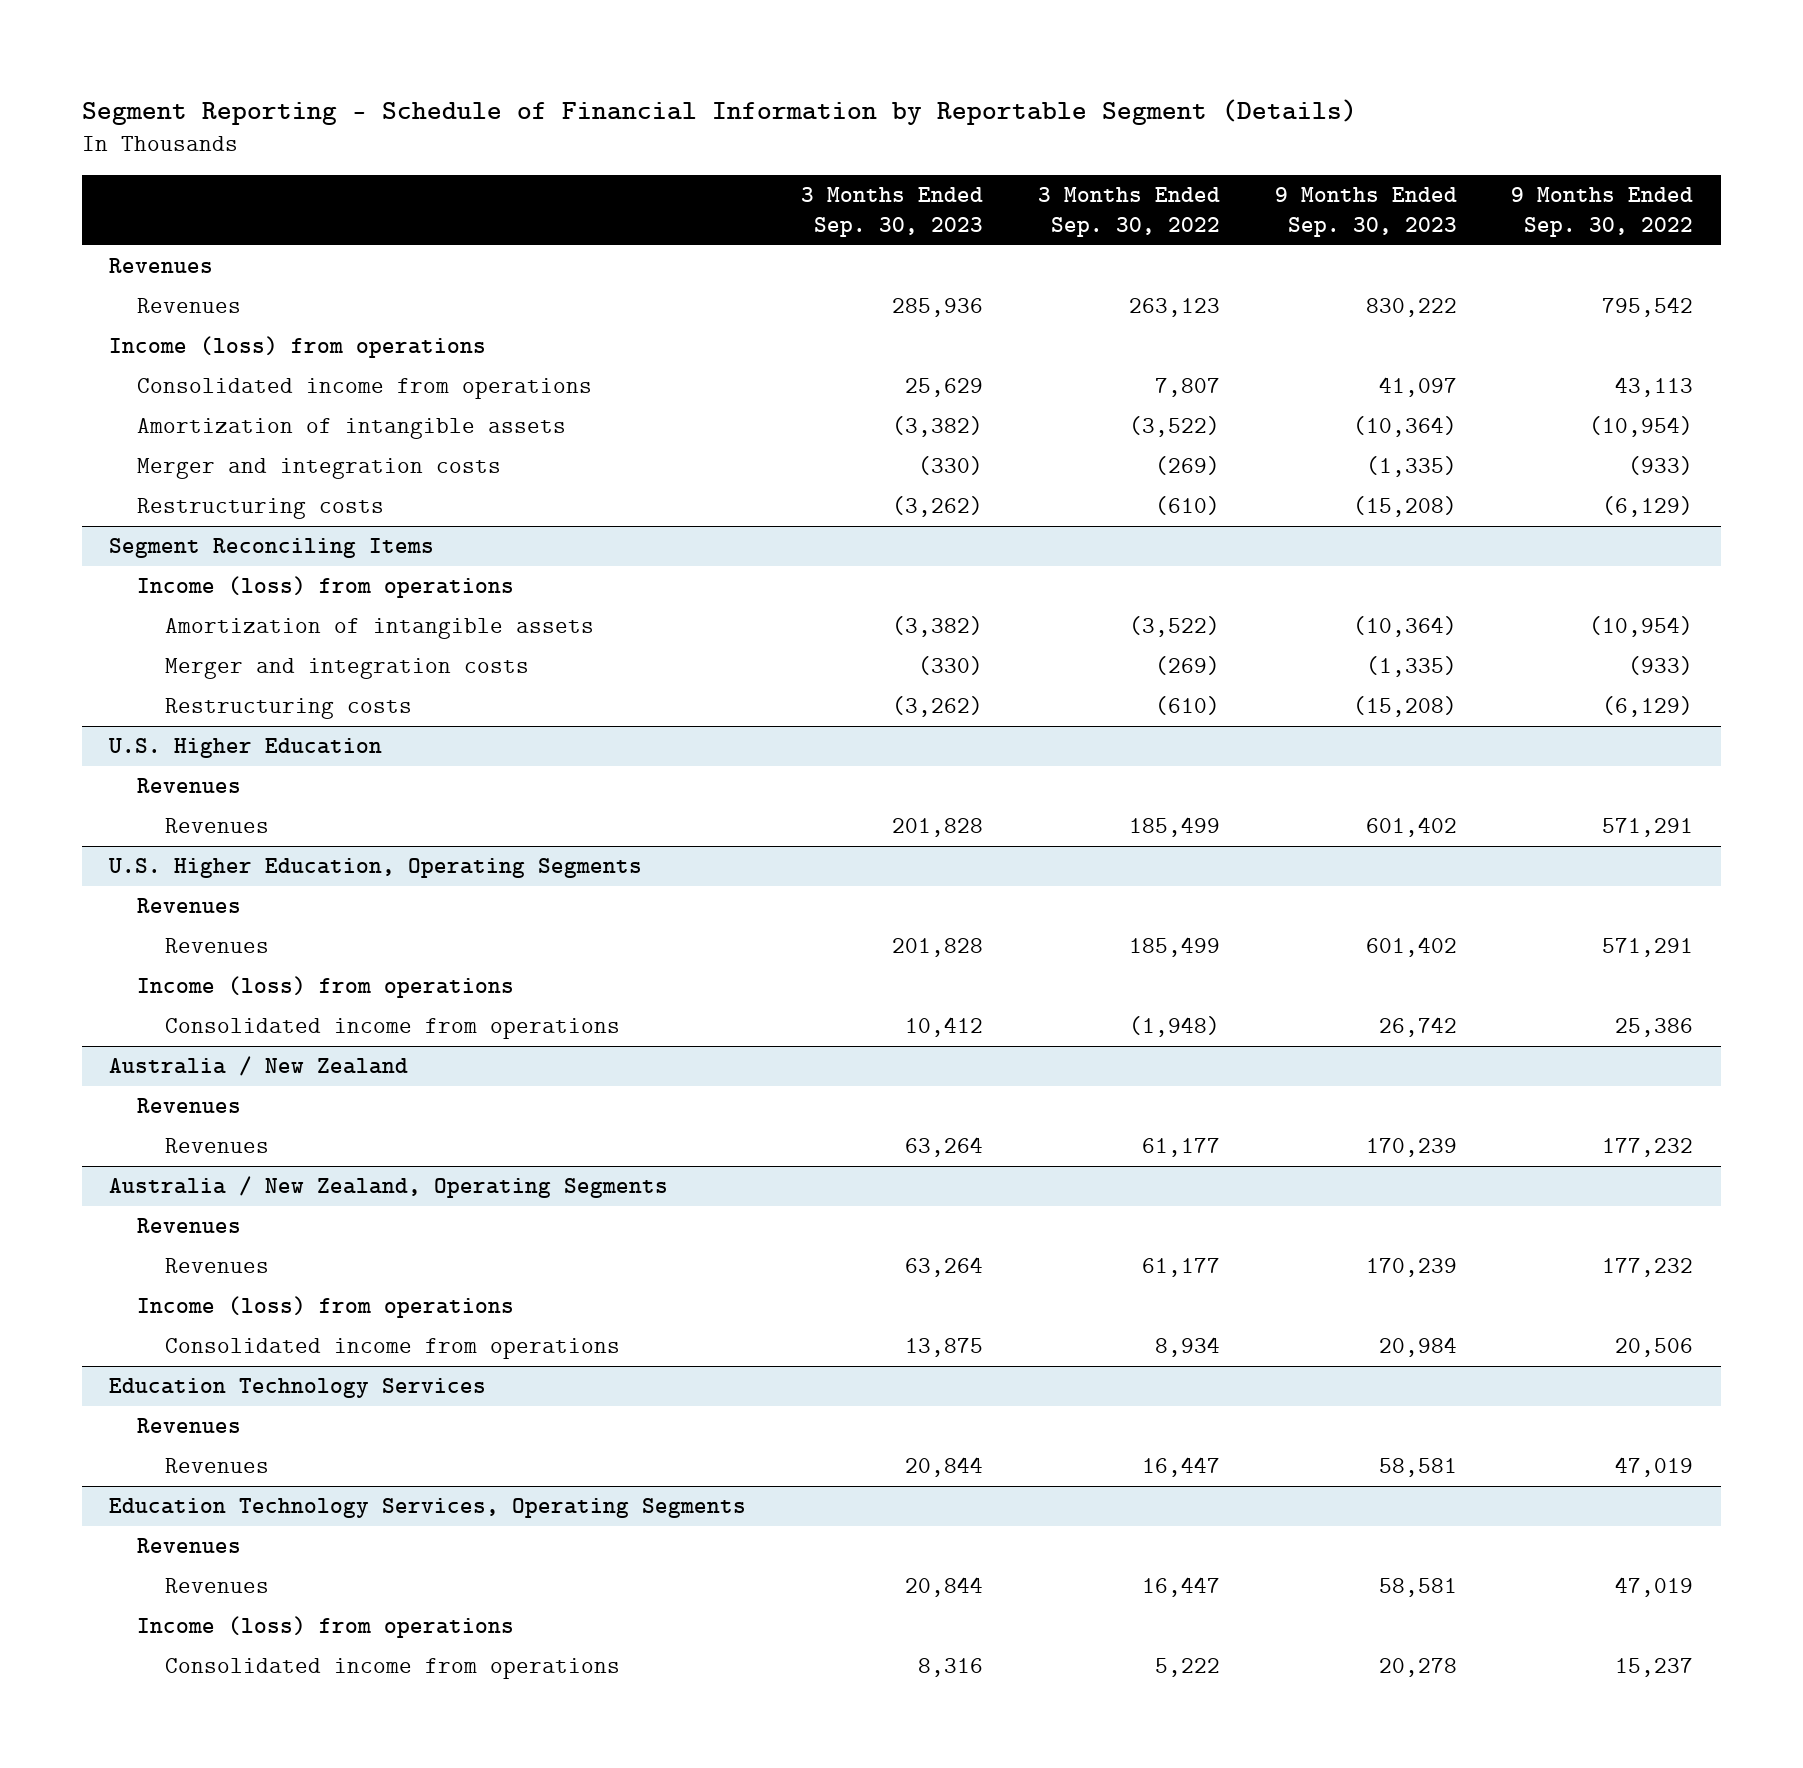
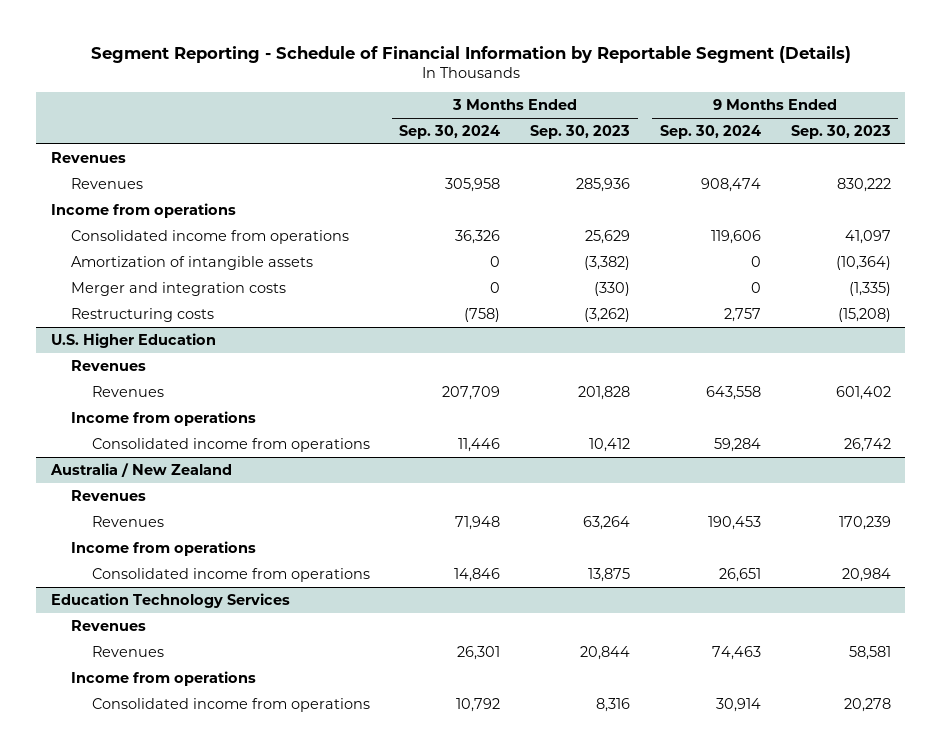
- | 3 Months Ended Sep. 30, 2023 | 3 Months Ended Sep. 30, 2022 | 9 Months Ended Sep. 30, 2023 | 9 Months Ended Sep. 30, 2022
+ | 3 Months Ended Sep. 30, 2024 | 3 Months Ended Sep. 30, 2023 | 9 Months Ended Sep. 30, 2024 | 9 Months Ended Sep. 30, 2023
- Income (loss) from operations
+ Income from operations
- Segment Reconciling Items
- Income (loss) from operations
- Amortization of intangible assets | (3,382) | (3,522) | (10,364) | (10,954)
- Merger and integration costs | (330) | (269) | (1,335) | (933)
- Restructuring costs | (3,262) | (610) | (15,208) | (6,129)
- U.S. Higher Education, Operating Segments
- Revenues
- Revenues | 201,828 | 185,499 | 601,402 | 571,291
- Income (loss) from operations
@ U.S. Higher Education
+ Income from operations
- Australia / New Zealand, Operating Segments
- Revenues
- Revenues | 63,264 | 61,177 | 170,239 | 177,232
- Income (loss) from operations
@ Australia / New Zealand
+ Income from operations
- Education Technology Services, Operating Segments
- Revenues
- Revenues | 20,844 | 16,447 | 58,581 | 47,019
- Income (loss) from operations
@ Education Technology Services
+ Income from operations

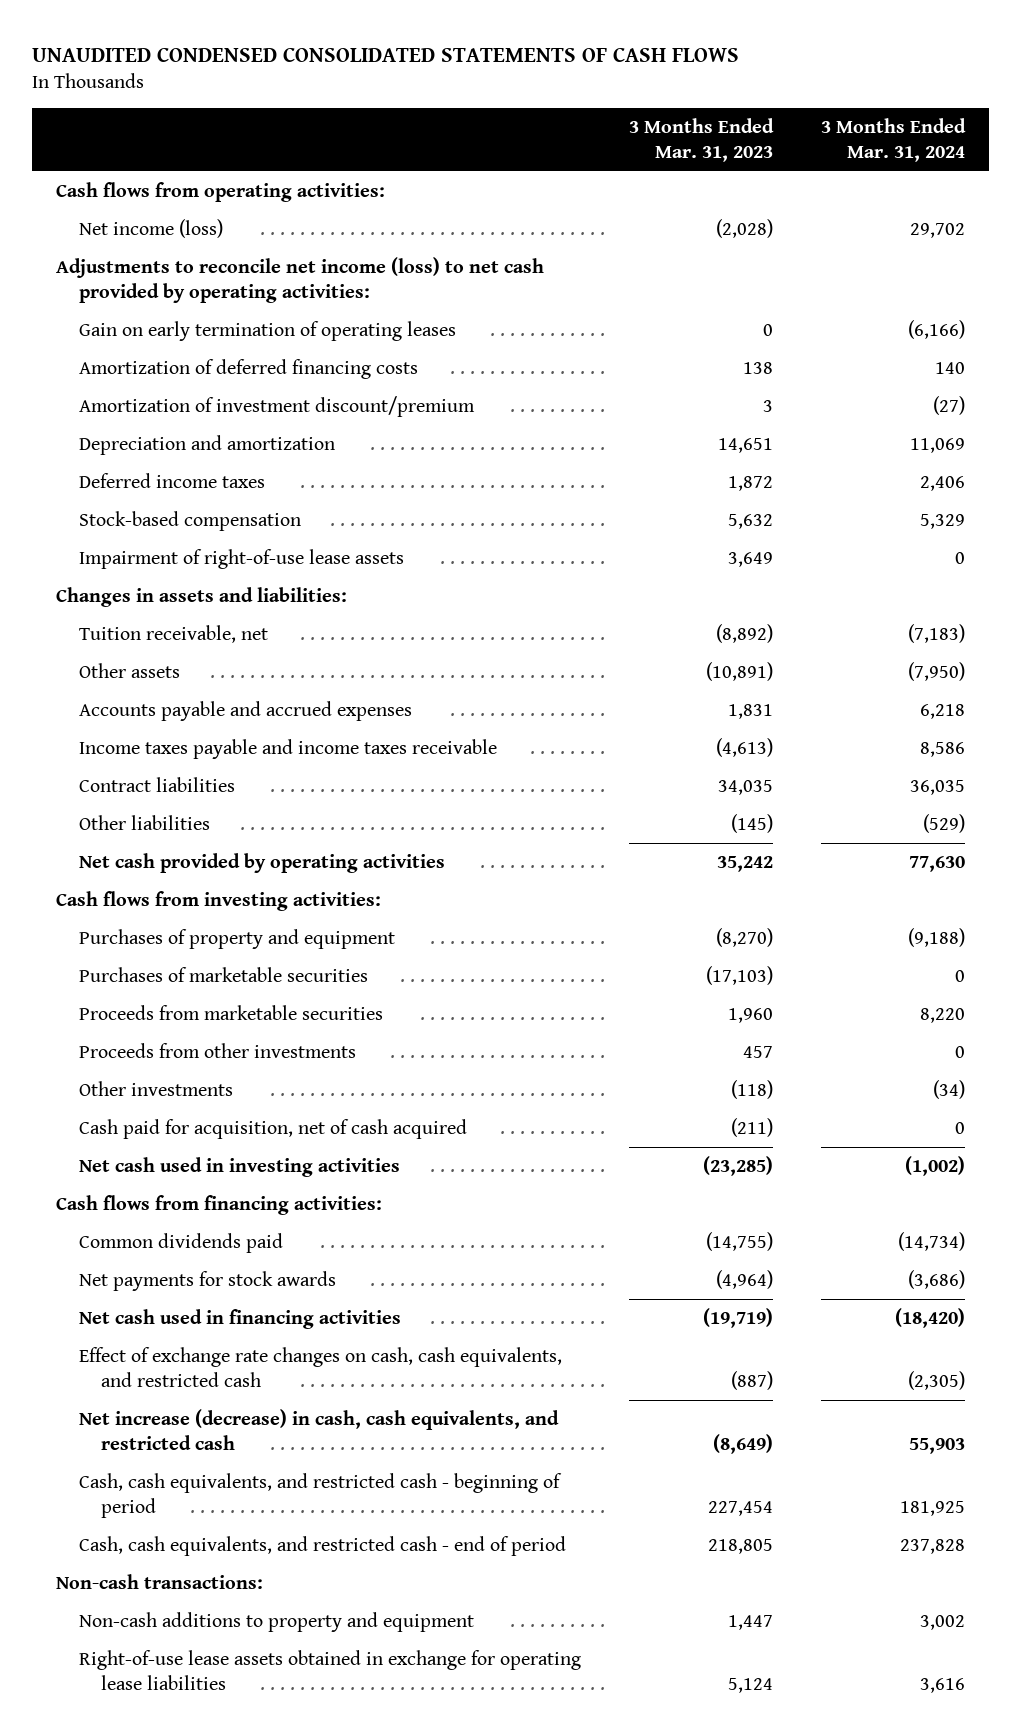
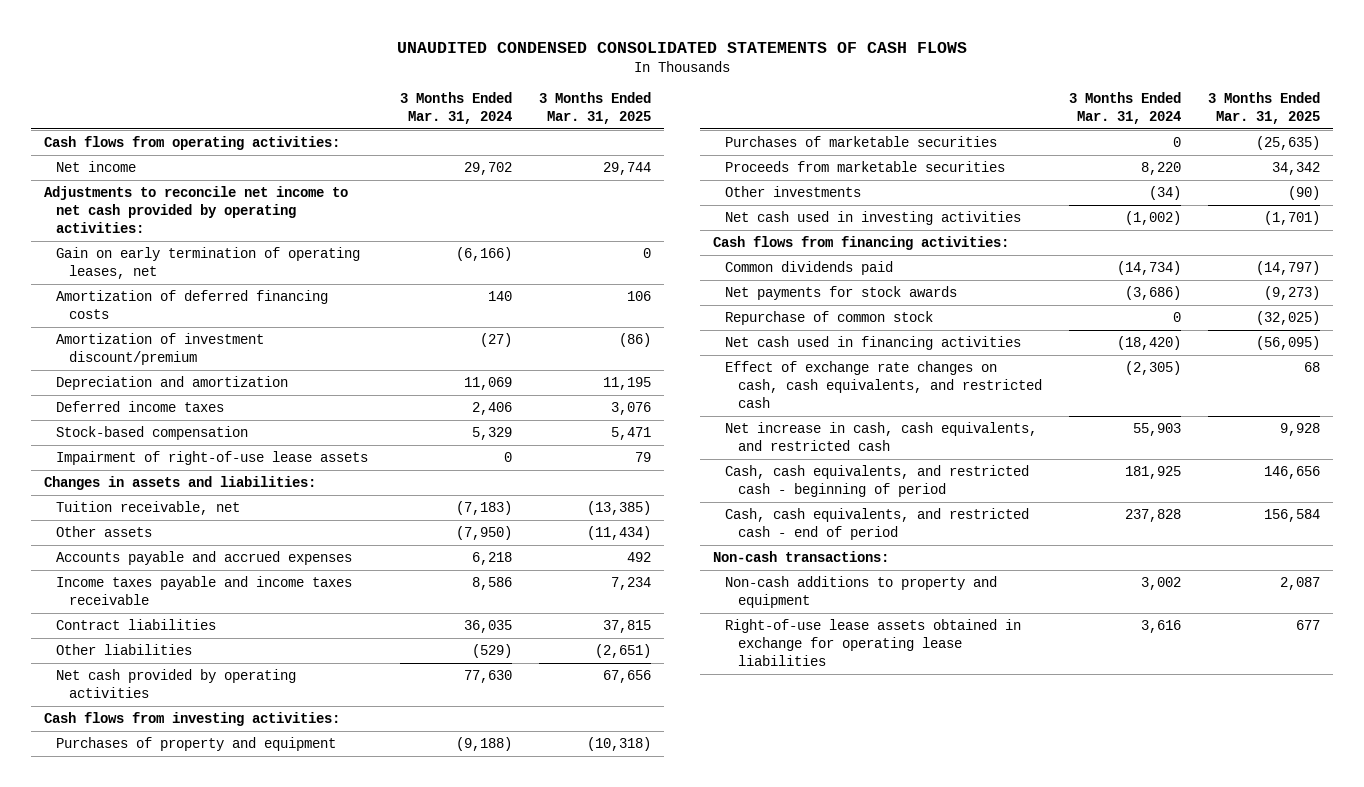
- | 3 Months Ended Mar. 31, 2023 | 3 Months Ended Mar. 31, 2024
+ | 3 Months Ended Mar. 31, 2024 | 3 Months Ended Mar. 31, 2025
- Net income (loss) | (2,028) | 29,702
- Adjustments to reconcile net income (loss) to net cash provided by operating activities:
- Gain on early termination of operating leases | 0 | (6,166)
+ Net income | 29,702 | 29,744
+ Adjustments to reconcile net income to net cash provided by operating activities:
+ Gain on early termination of operating leases, net | (6,166) | 0
- Proceeds from other investments | 457 | 0
- Cash paid for acquisition, net of cash acquired | (211) | 0
+ Repurchase of common stock | 0 | (32,025)
- Net increase (decrease) in cash, cash equivalents, and restricted cash | (8,649) | 55,903
+ Net increase in cash, cash equivalents, and restricted cash | 55,903 | 9,928

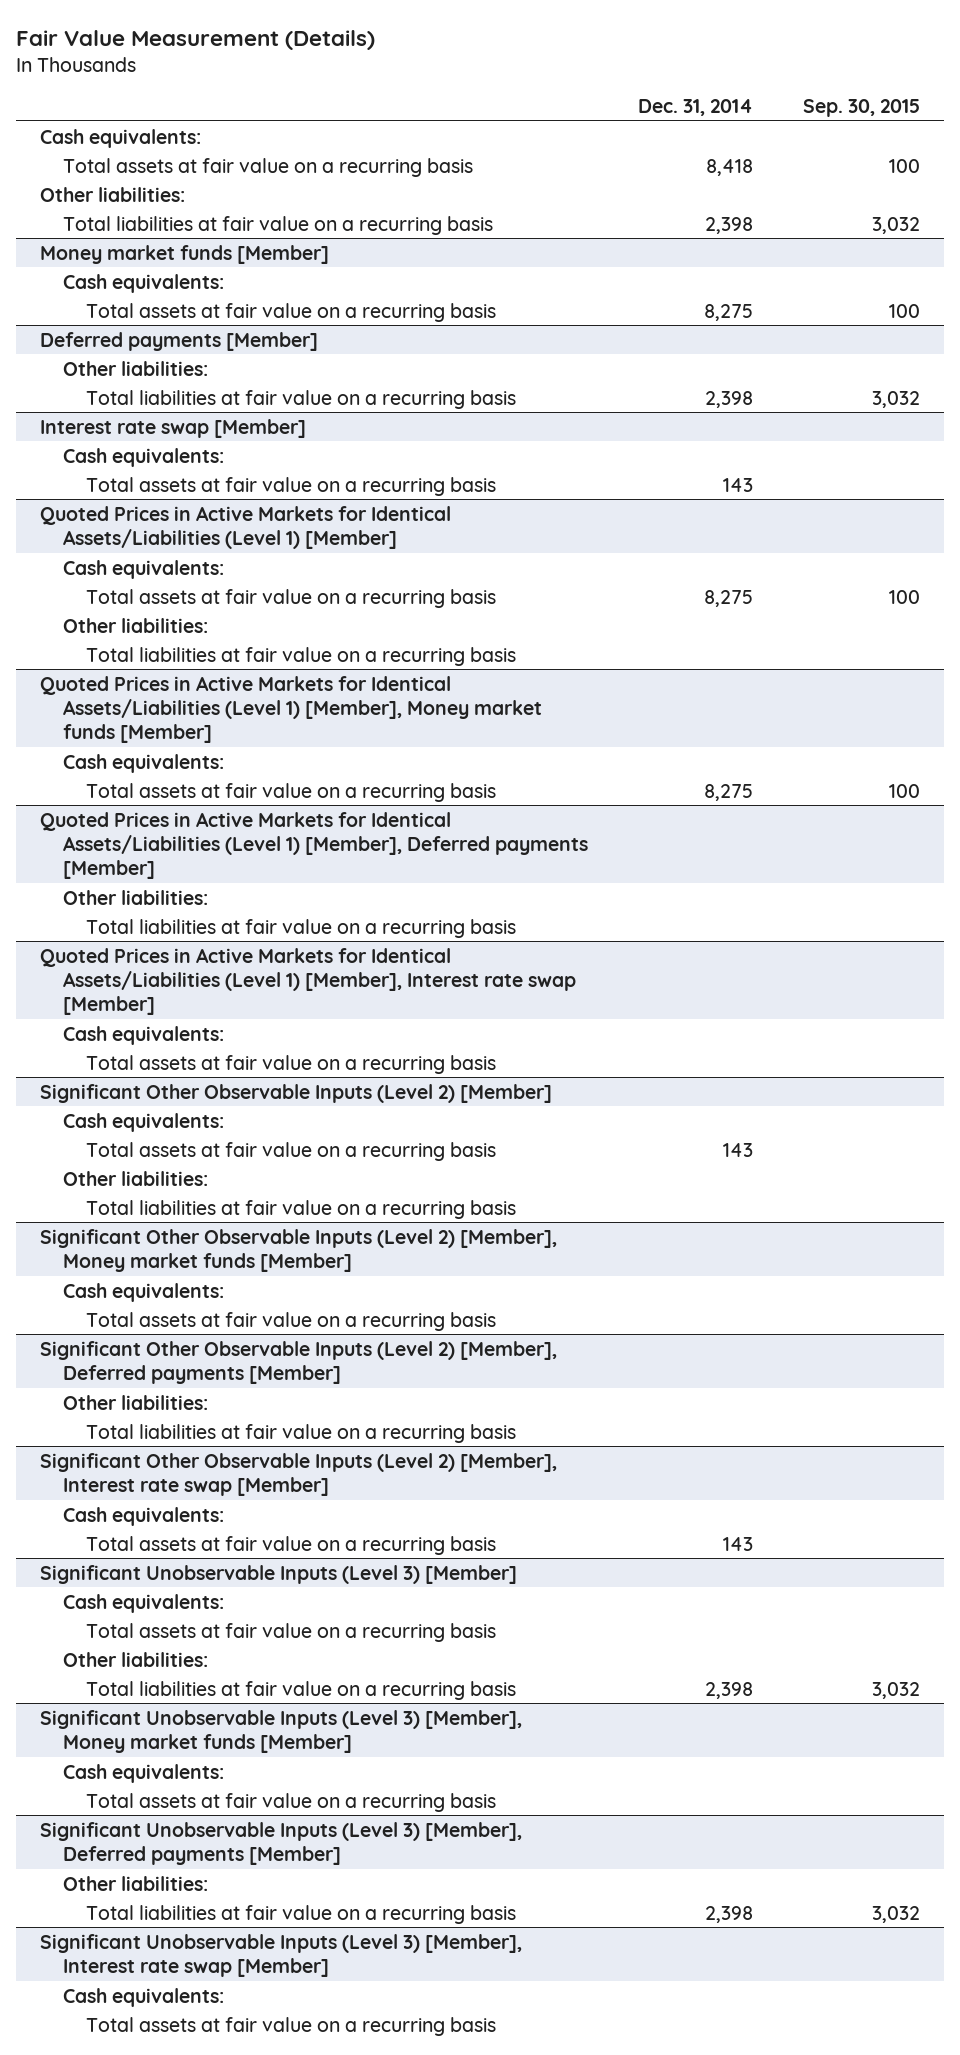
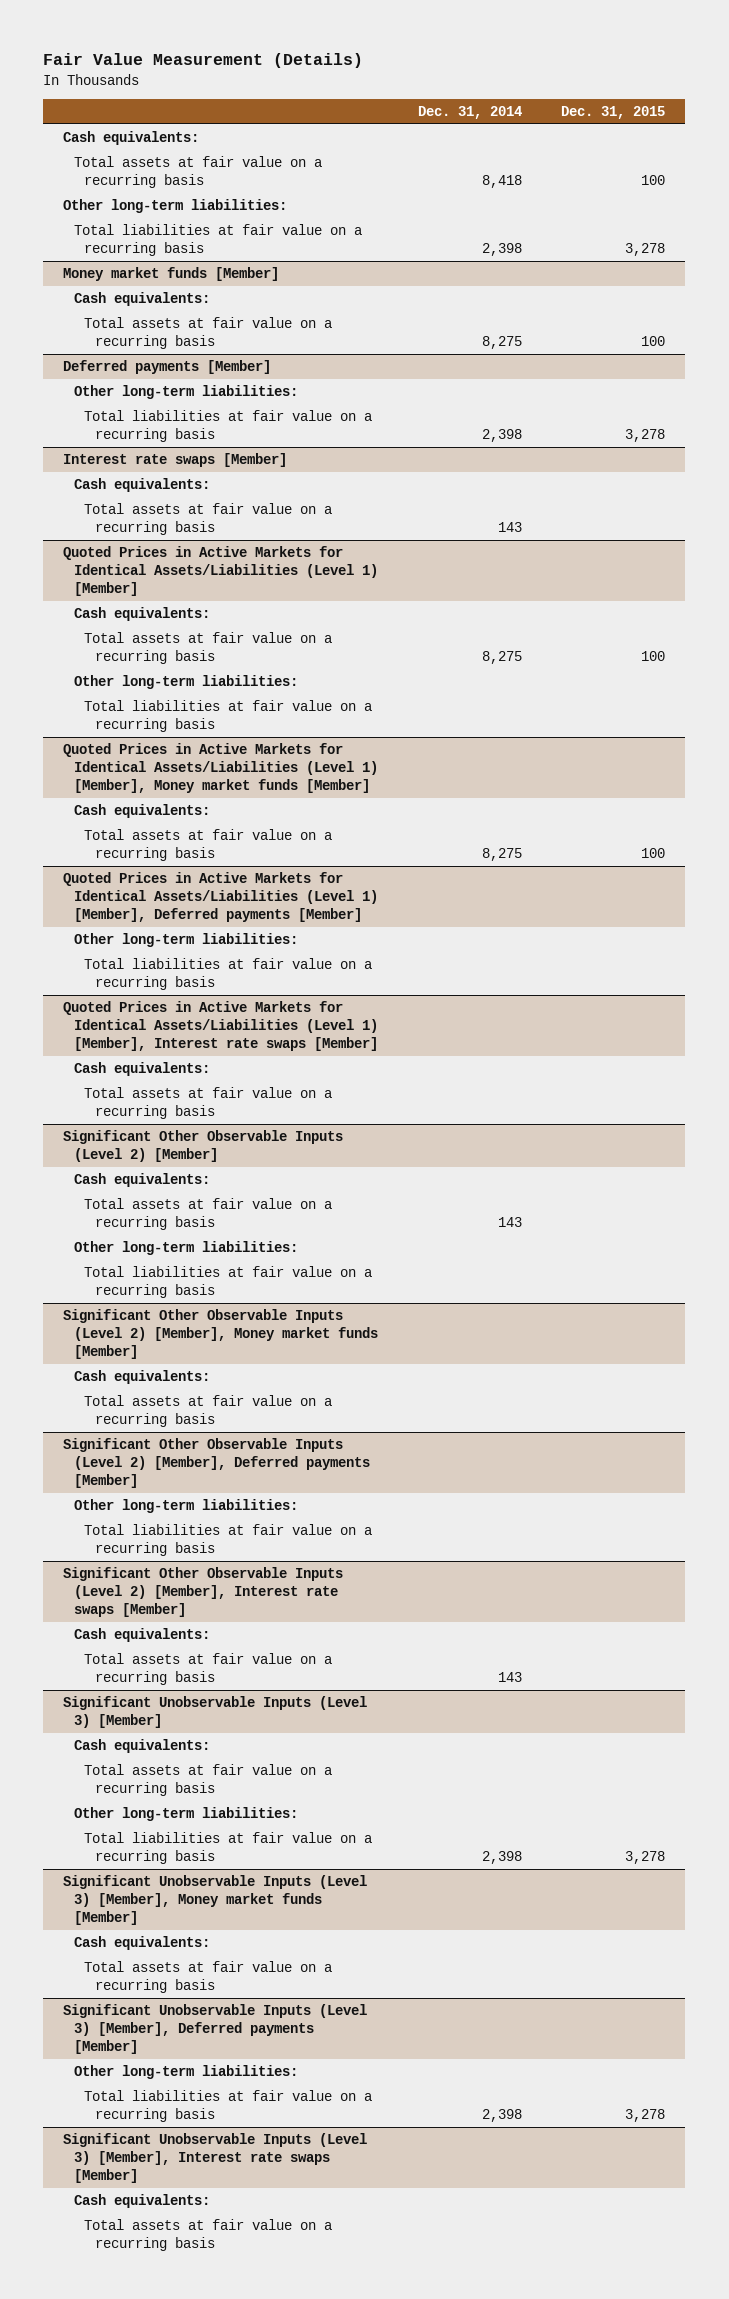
- | Dec. 31, 2014 | Sep. 30, 2015
+ | Dec. 31, 2014 | Dec. 31, 2015
- Other liabilities:
+ Other long-term liabilities:
@ Deferred payments [Member]
- Other liabilities:
+ Other long-term liabilities:
- Interest rate swap [Member]
+ Interest rate swaps [Member]
@ Quoted Prices in Active Markets for Identical Assets/Liabilities (Level 1) [Member]
- Other liabilities:
+ Other long-term liabilities:
@ Quoted Prices in Active Markets for Identical Assets/Liabilities (Level 1) [Member], Deferred payments [Member]
- Other liabilities:
+ Other long-term liabilities:
- Quoted Prices in Active Markets for Identical Assets/Liabilities (Level 1) [Member], Interest rate swap [Member]
+ Quoted Prices in Active Markets for Identical Assets/Liabilities (Level 1) [Member], Interest rate swaps [Member]
@ Significant Other Observable Inputs (Level 2) [Member]
- Other liabilities:
+ Other long-term liabilities:
@ Significant Other Observable Inputs (Level 2) [Member], Deferred payments [Member]
- Other liabilities:
+ Other long-term liabilities:
- Significant Other Observable Inputs (Level 2) [Member], Interest rate swap [Member]
+ Significant Other Observable Inputs (Level 2) [Member], Interest rate swaps [Member]
@ Significant Unobservable Inputs (Level 3) [Member]
- Other liabilities:
+ Other long-term liabilities:
@ Significant Unobservable Inputs (Level 3) [Member], Deferred payments [Member]
- Other liabilities:
+ Other long-term liabilities:
- Significant Unobservable Inputs (Level 3) [Member], Interest rate swap [Member]
+ Significant Unobservable Inputs (Level 3) [Member], Interest rate swaps [Member]

